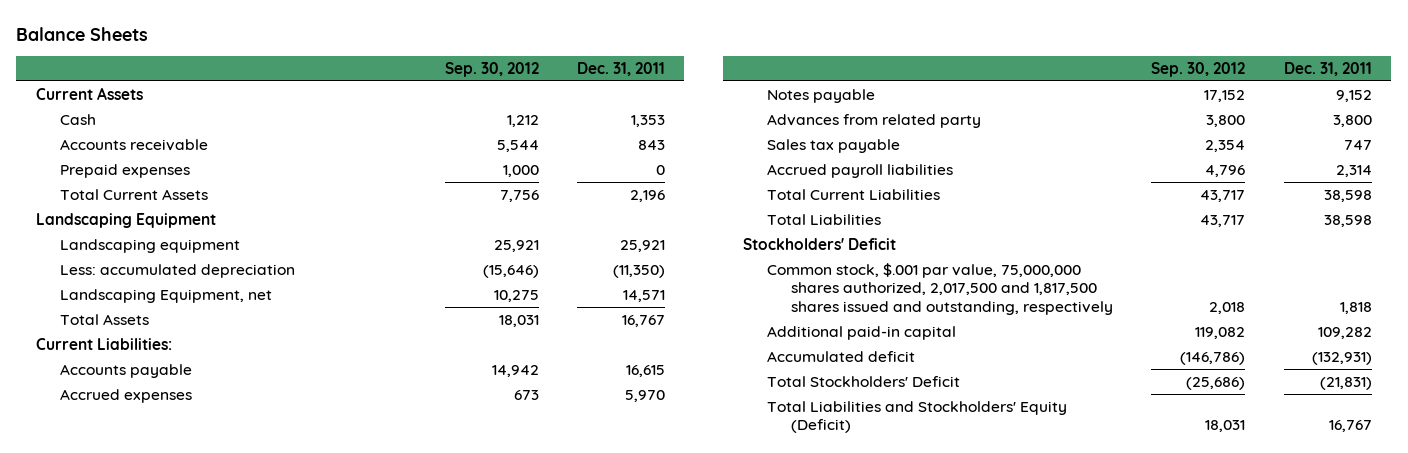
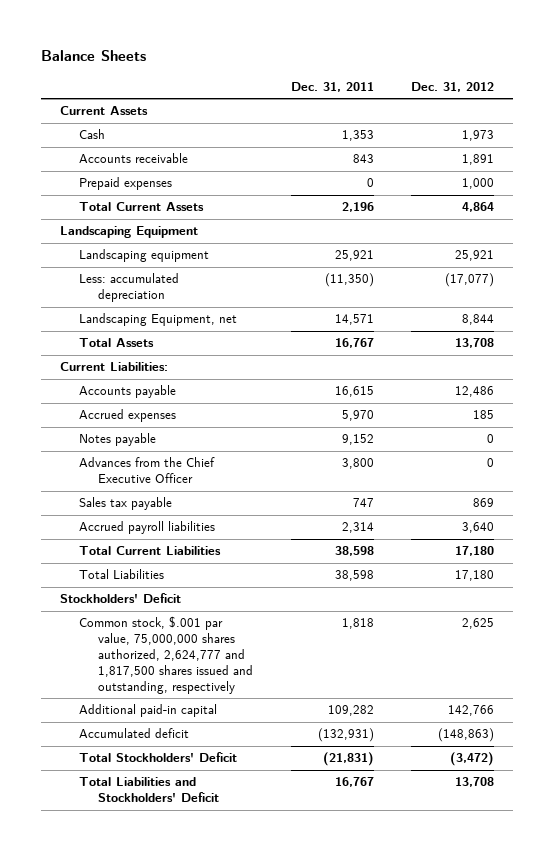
- | Sep. 30, 2012 | Dec. 31, 2011
+ | Dec. 31, 2011 | Dec. 31, 2012
- Advances from related party | 3,800 | 3,800
+ Advances from the Chief Executive Officer | 3,800 | 0
- Common stock, $.001 par value, 75,000,000 shares authorized, 2,017,500 and 1,817,500 shares issued and outstanding, respectively | 2,018 | 1,818
+ Common stock, $.001 par value, 75,000,000 shares authorized, 2,624,777 and 1,817,500 shares issued and outstanding, respectively | 1,818 | 2,625
- Total Liabilities and Stockholders' Equity (Deficit) | 18,031 | 16,767
+ Total Liabilities and Stockholders' Deficit | 16,767 | 13,708

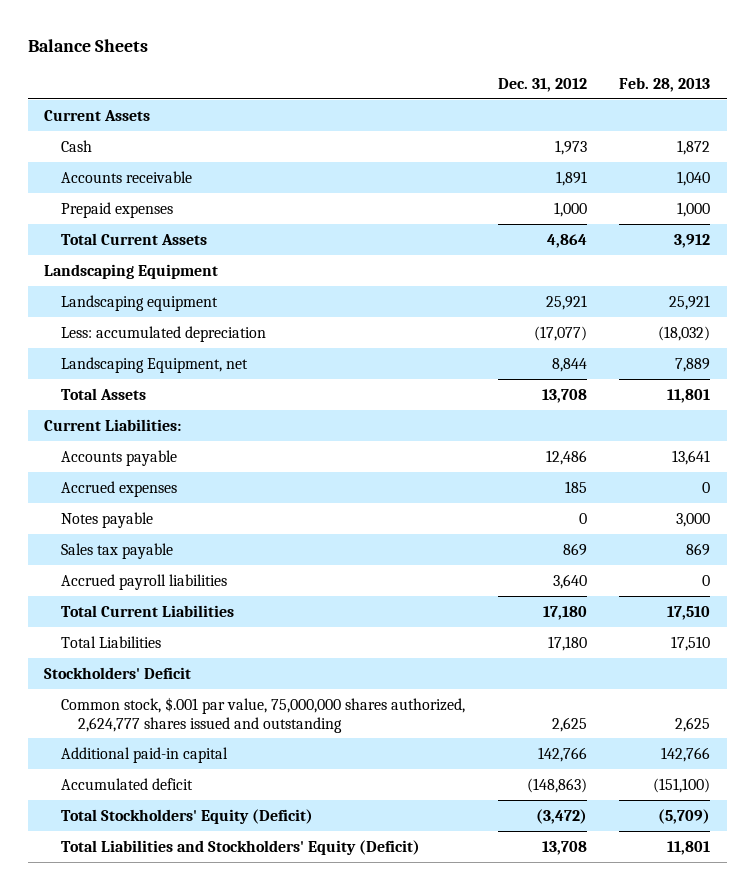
- | Dec. 31, 2011 | Dec. 31, 2012
+ | Dec. 31, 2012 | Feb. 28, 2013
- Advances from the Chief Executive Officer | 3,800 | 0
- Common stock, $.001 par value, 75,000,000 shares authorized, 2,624,777 and 1,817,500 shares issued and outstanding, respectively | 1,818 | 2,625
+ Common stock, $.001 par value, 75,000,000 shares authorized, 2,624,777 shares issued and outstanding | 2,625 | 2,625
- Total Stockholders' Deficit | (21,831) | (3,472)
- Total Liabilities and Stockholders' Deficit | 16,767 | 13,708
+ Total Stockholders' Equity (Deficit) | (3,472) | (5,709)
+ Total Liabilities and Stockholders' Equity (Deficit) | 13,708 | 11,801

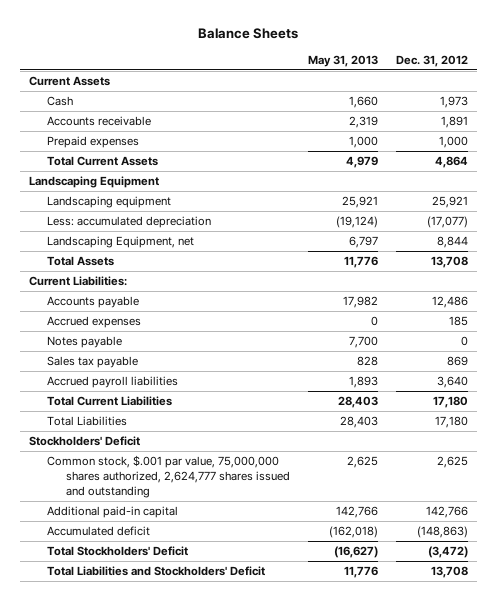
- | Dec. 31, 2012 | Feb. 28, 2013
+ | May 31, 2013 | Dec. 31, 2012
- Total Stockholders' Equity (Deficit) | (3,472) | (5,709)
- Total Liabilities and Stockholders' Equity (Deficit) | 13,708 | 11,801
+ Total Stockholders' Deficit | (16,627) | (3,472)
+ Total Liabilities and Stockholders' Deficit | 11,776 | 13,708

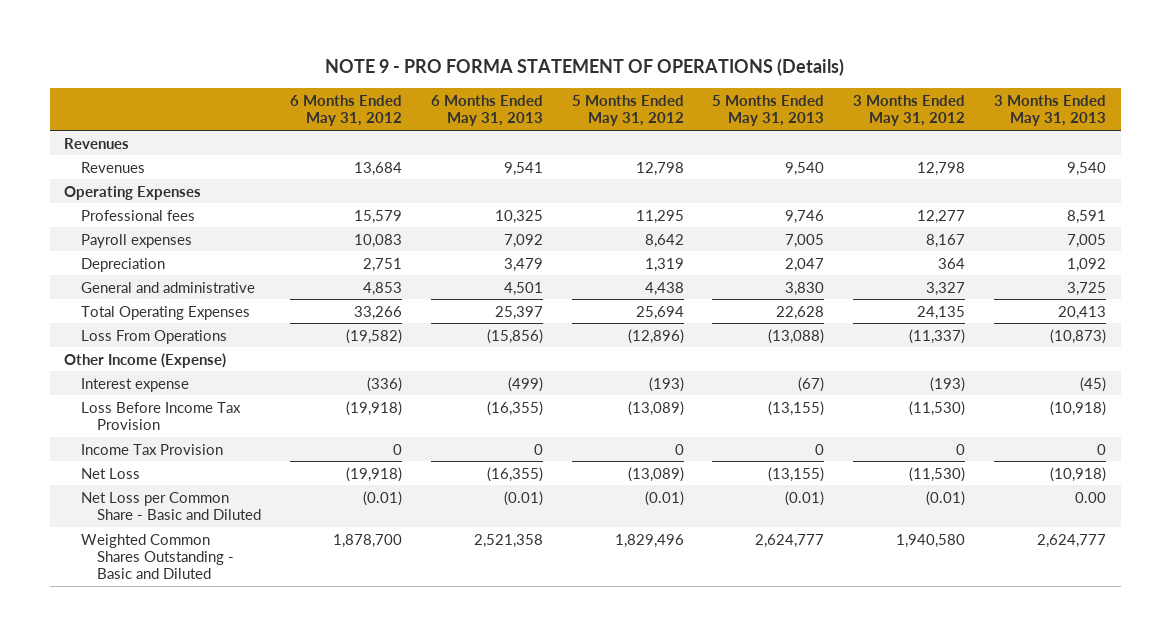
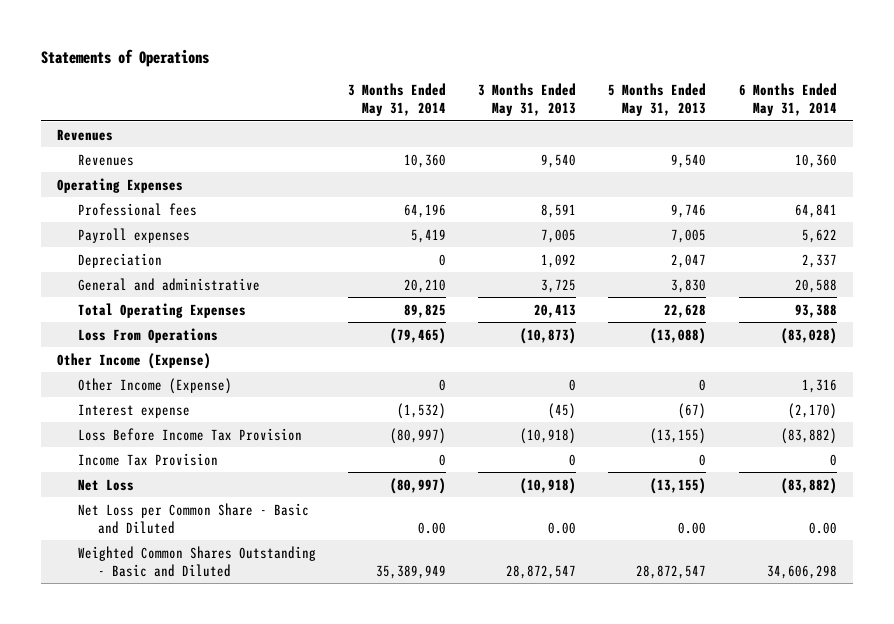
- NOTE 9 - PRO FORMA STATEMENT OF OPERATIONS (Details)
+ Statements of Operations
- | 6 Months Ended May 31, 2012 | 6 Months Ended May 31, 2013 | 5 Months Ended May 31, 2012 | 5 Months Ended May 31, 2013 | 3 Months Ended May 31, 2012 | 3 Months Ended May 31, 2013
+ | 3 Months Ended May 31, 2014 | 3 Months Ended May 31, 2013 | 5 Months Ended May 31, 2013 | 6 Months Ended May 31, 2014
+ Other Income (Expense) | 0 | 0 | 0 | 1,316
- Net Loss per Common Share - Basic and Diluted | (0.01) | (0.01) | (0.01) | (0.01) | (0.01) | 0.00
- Weighted Common Shares Outstanding - Basic and Diluted | 1,878,700 | 2,521,358 | 1,829,496 | 2,624,777 | 1,940,580 | 2,624,777
+ Net Loss per Common Share - Basic and Diluted | 0.00 | 0.00 | 0.00 | 0.00
+ Weighted Common Shares Outstanding - Basic and Diluted | 35,389,949 | 28,872,547 | 28,872,547 | 34,606,298

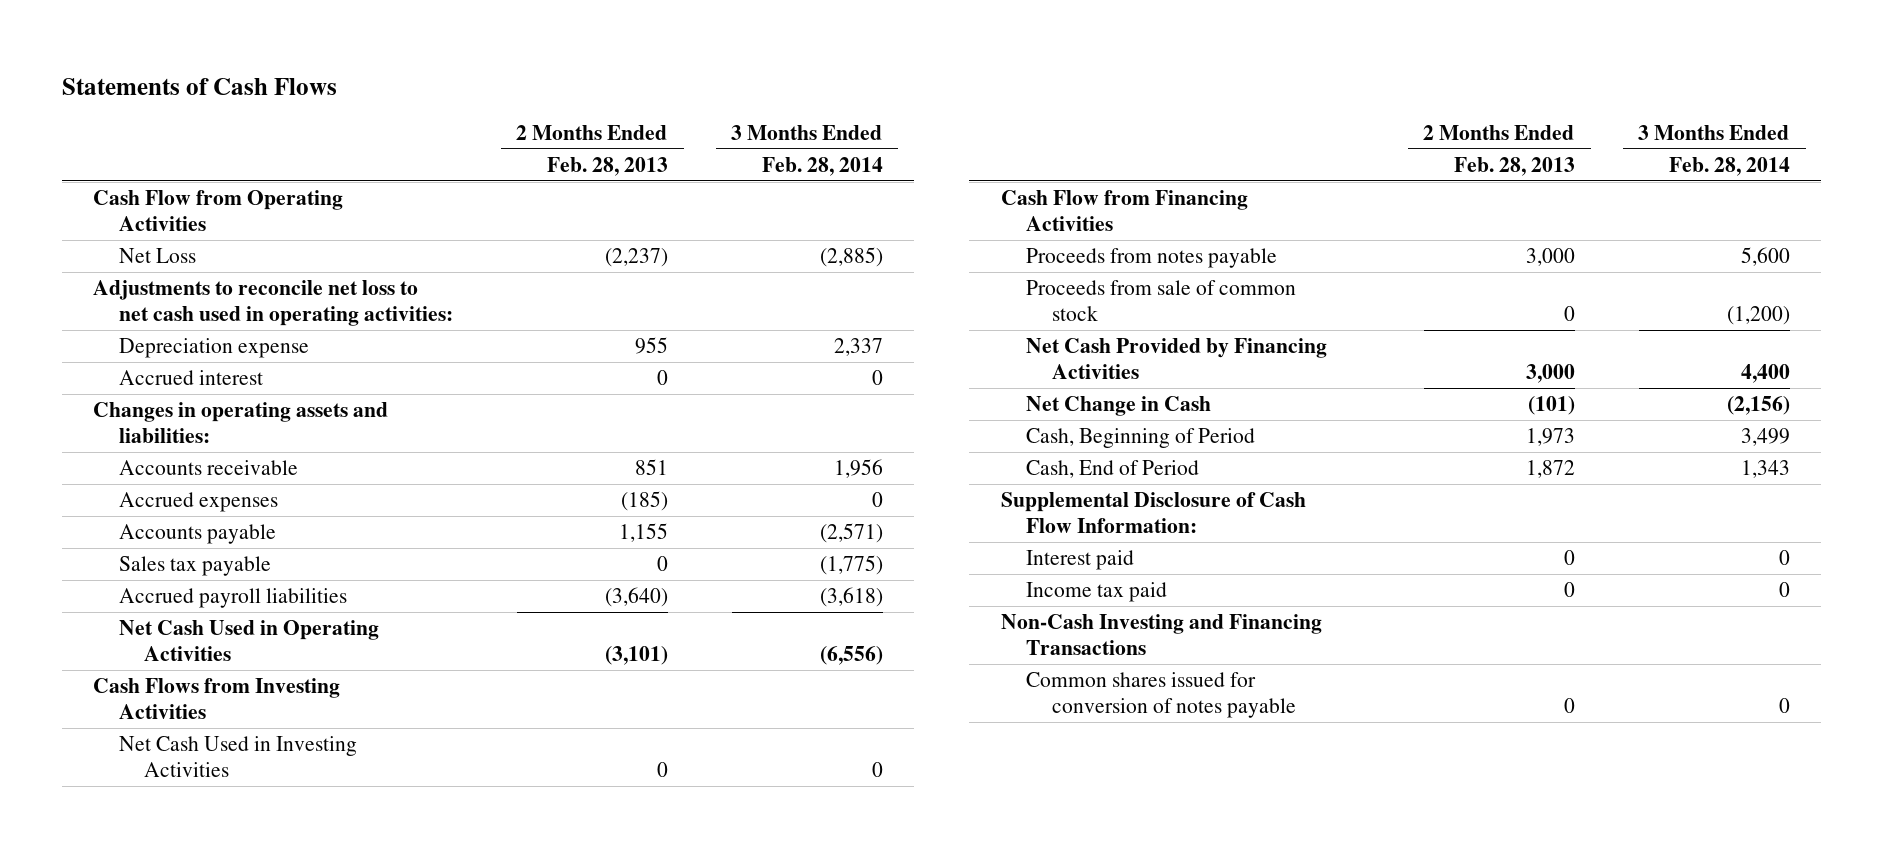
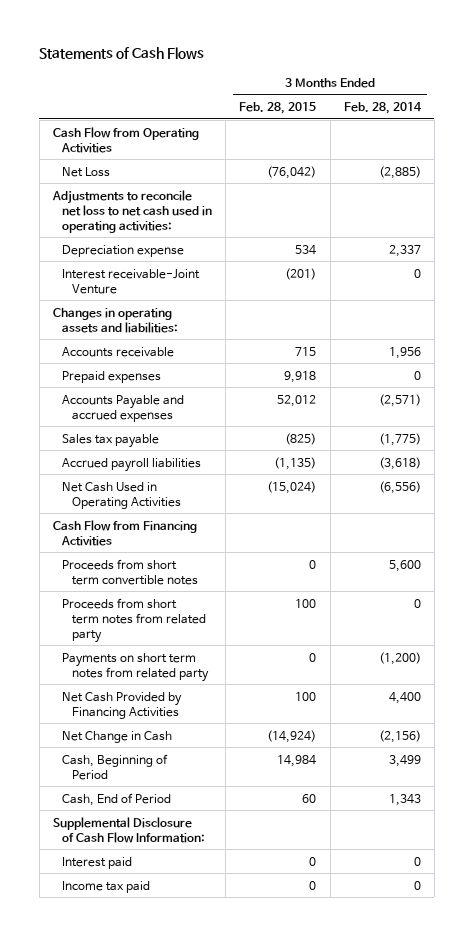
- | 2 Months Ended Feb. 28, 2013 | 3 Months Ended Feb. 28, 2014
+ | 3 Months Ended Feb. 28, 2015 | 3 Months Ended Feb. 28, 2014
- Accrued interest | 0 | 0
+ Interest receivable-Joint Venture | (201) | 0
- Accrued expenses | (185) | 0
- Accounts payable | 1,155 | (2,571)
+ Prepaid expenses | 9,918 | 0
+ Accounts Payable and accrued expenses | 52,012 | (2,571)
- Cash Flows from Investing Activities
- Net Cash Used in Investing Activities | 0 | 0
- Proceeds from notes payable | 3,000 | 5,600
- Proceeds from sale of common stock | 0 | (1,200)
+ Proceeds from short term convertible notes | 0 | 5,600
+ Proceeds from short term notes from related party | 100 | 0
+ Payments on short term notes from related party | 0 | (1,200)
- Non-Cash Investing and Financing Transactions
- Common shares issued for conversion of notes payable | 0 | 0

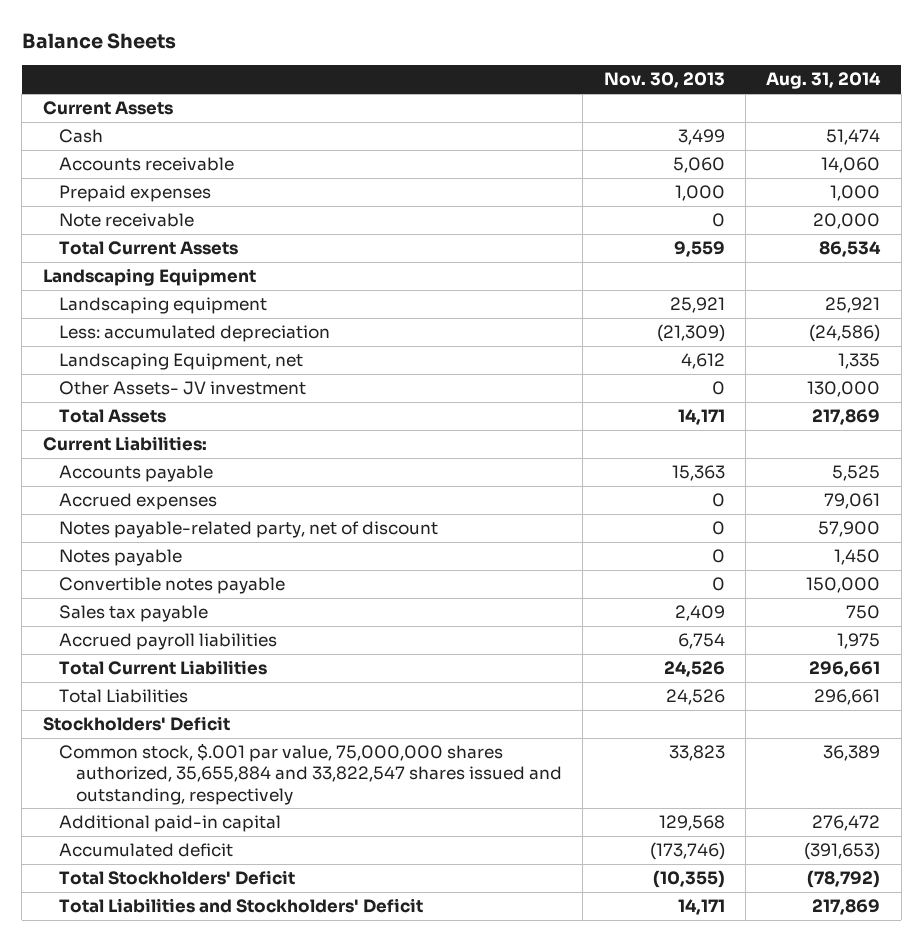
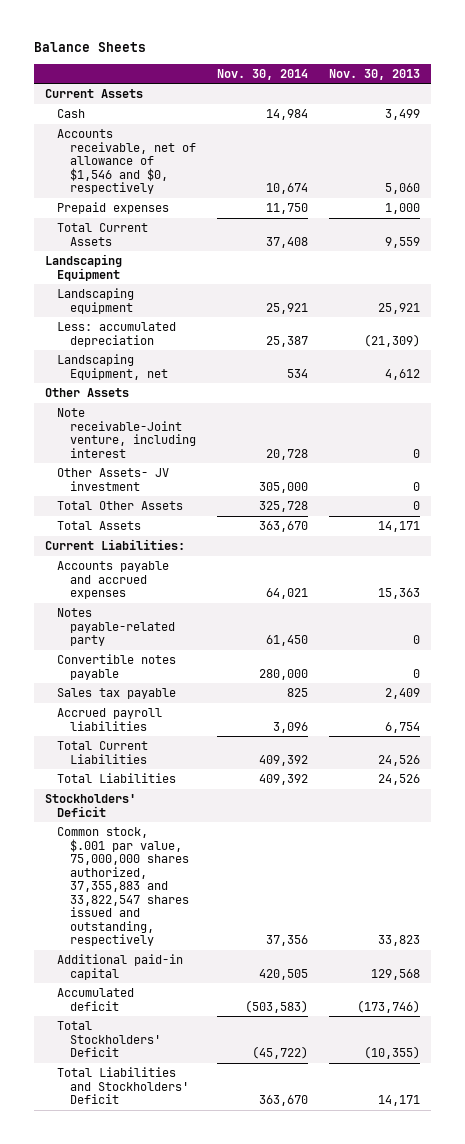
- | Nov. 30, 2013 | Aug. 31, 2014
+ | Nov. 30, 2014 | Nov. 30, 2013
- Accounts receivable | 5,060 | 14,060
+ Accounts receivable, net of allowance of $1,546 and $0, respectively | 10,674 | 5,060
- Note receivable | 0 | 20,000
+ Other Assets
+ Note receivable-Joint venture, including interest | 20,728 | 0
+ Total Other Assets | 325,728 | 0
- Accounts payable | 15,363 | 5,525
- Accrued expenses | 0 | 79,061
- Notes payable-related party, net of discount | 0 | 57,900
- Notes payable | 0 | 1,450
+ Accounts payable and accrued expenses | 64,021 | 15,363
+ Notes payable-related party | 61,450 | 0
- Common stock, $.001 par value, 75,000,000 shares authorized, 35,655,884 and 33,822,547 shares issued and outstanding, respectively | 33,823 | 36,389
+ Common stock, $.001 par value, 75,000,000 shares authorized, 37,355,883 and 33,822,547 shares issued and outstanding, respectively | 37,356 | 33,823

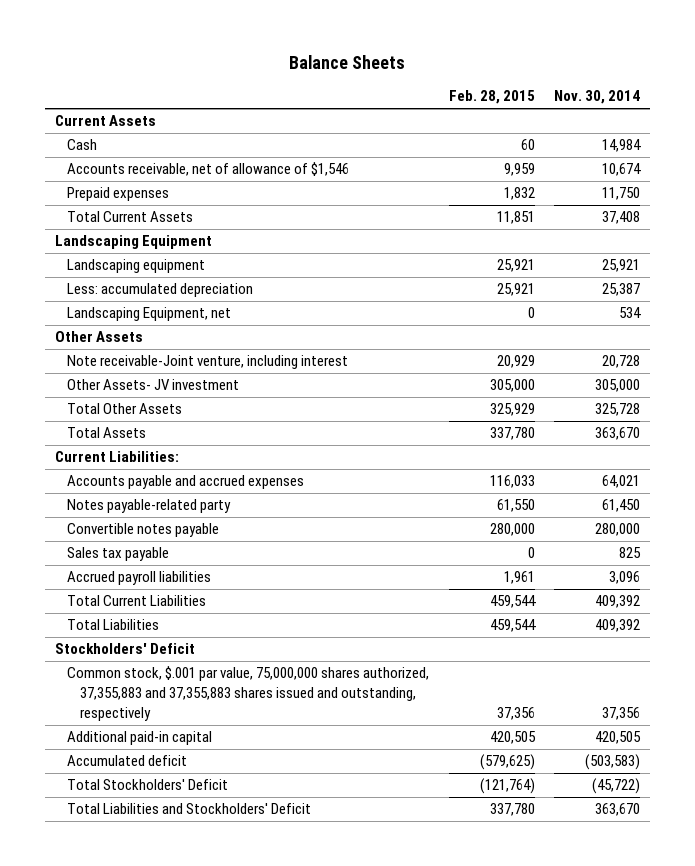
- | Nov. 30, 2014 | Nov. 30, 2013
+ | Feb. 28, 2015 | Nov. 30, 2014
- Accounts receivable, net of allowance of $1,546 and $0, respectively | 10,674 | 5,060
+ Accounts receivable, net of allowance of $1,546 | 9,959 | 10,674
- Common stock, $.001 par value, 75,000,000 shares authorized, 37,355,883 and 33,822,547 shares issued and outstanding, respectively | 37,356 | 33,823
+ Common stock, $.001 par value, 75,000,000 shares authorized, 37,355,883 and 37,355,883 shares issued and outstanding, respectively | 37,356 | 37,356

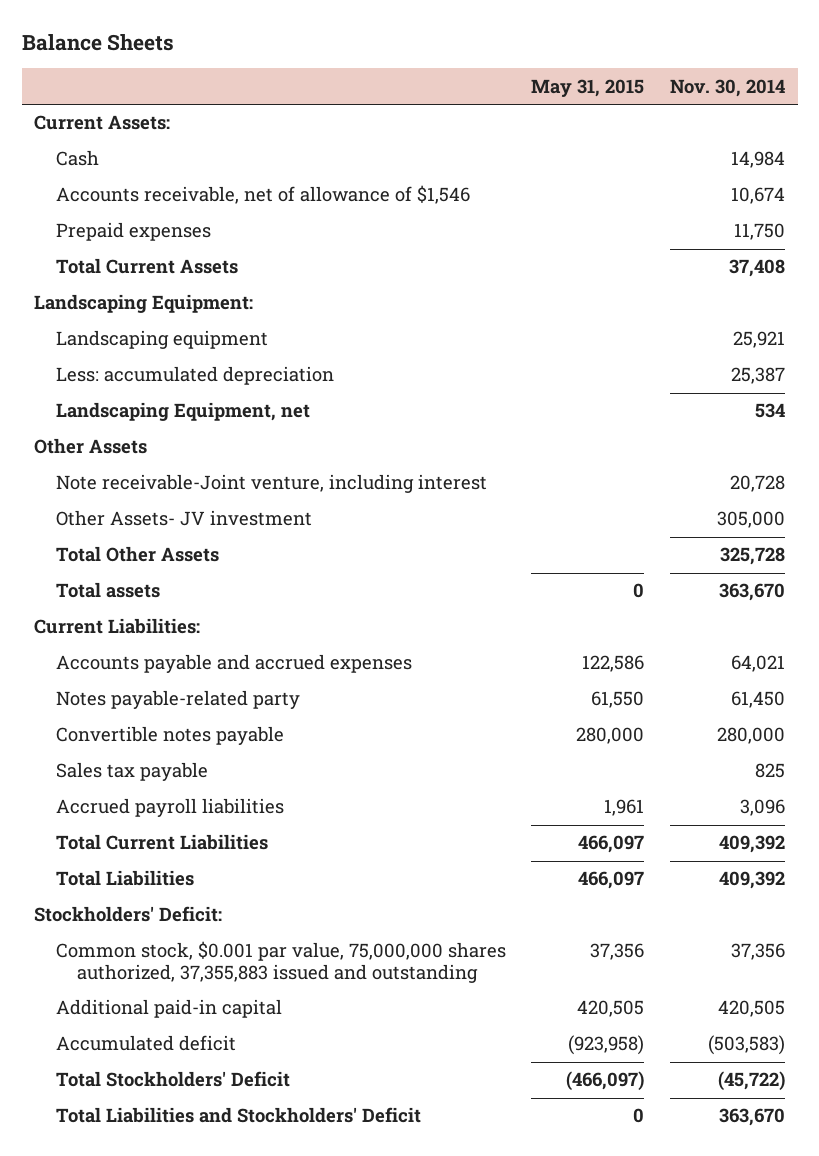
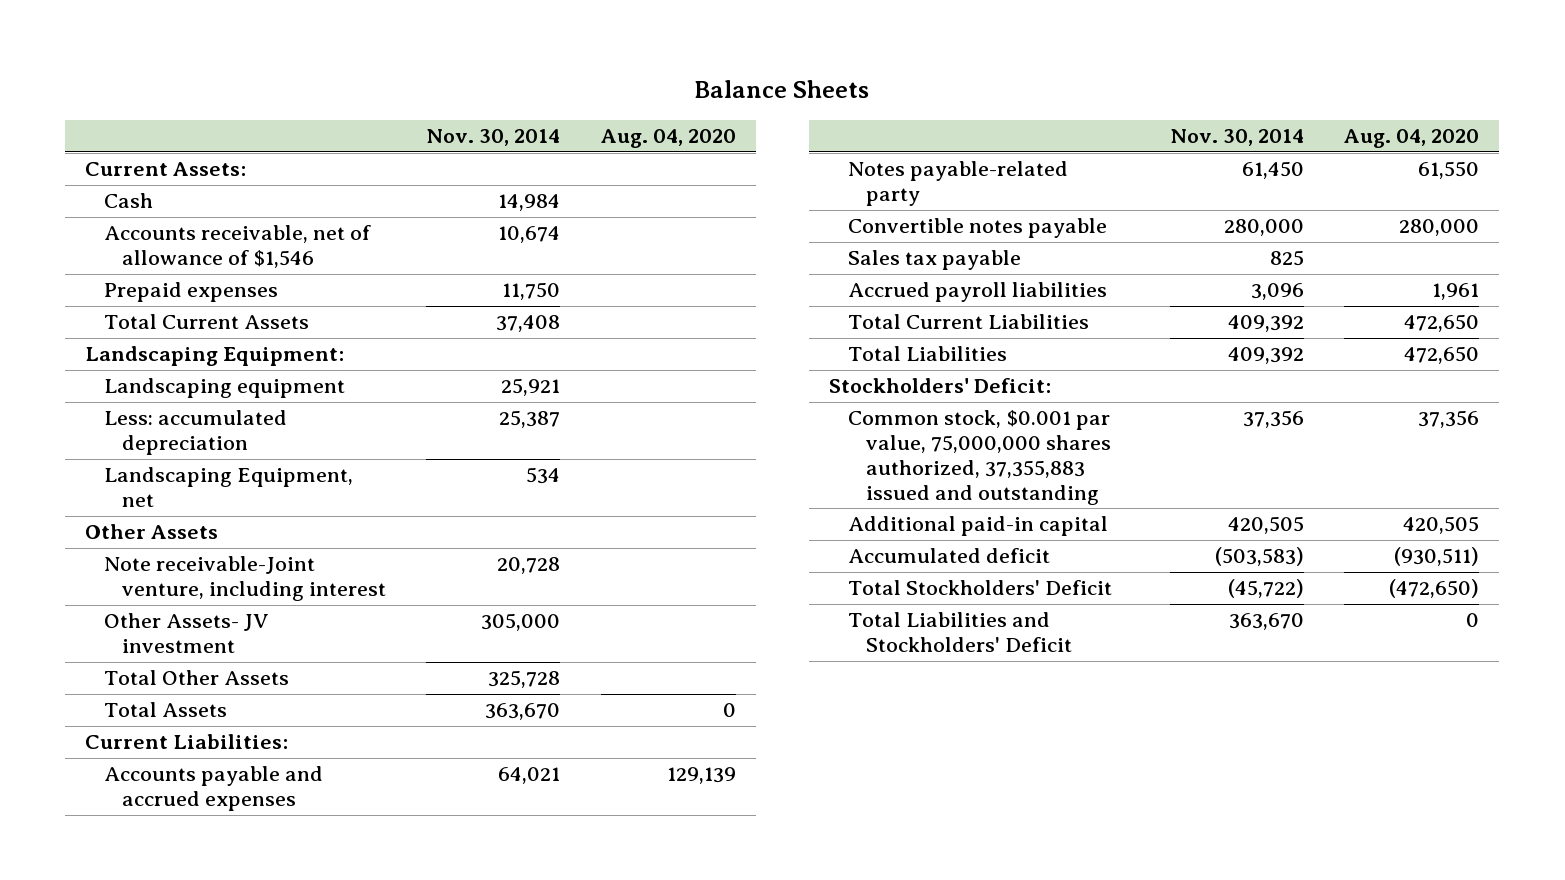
- | May 31, 2015 | Nov. 30, 2014
+ | Nov. 30, 2014 | Aug. 04, 2020
- Total assets | 0 | 363,670
+ Total Assets | 363,670 | 0

